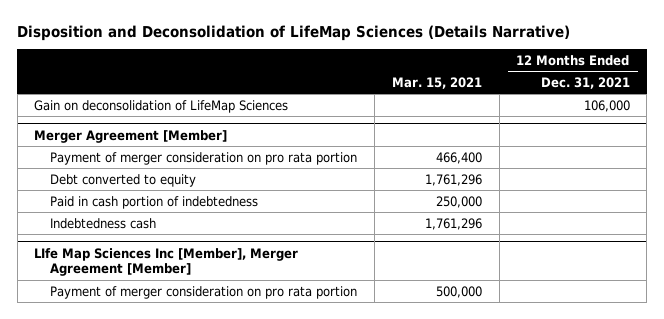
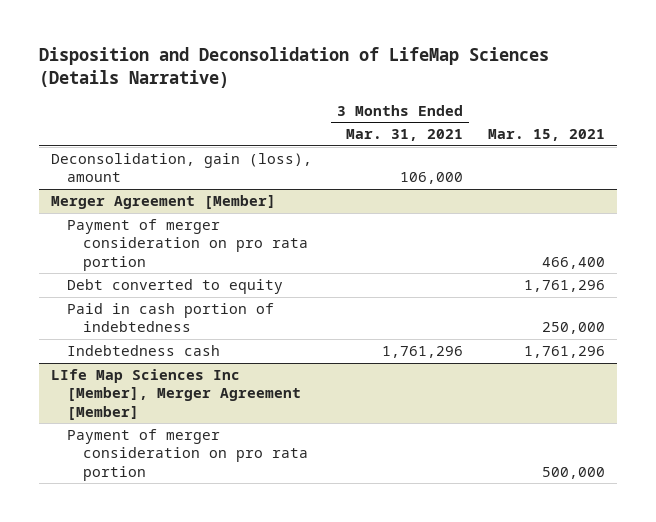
- | Mar. 15, 2021 | 12 Months Ended Dec. 31, 2021
+ | 3 Months Ended Mar. 31, 2021 | Mar. 15, 2021
- Gain on deconsolidation of LifeMap Sciences | | 106,000
+ Deconsolidation, gain (loss), amount | 106,000 |

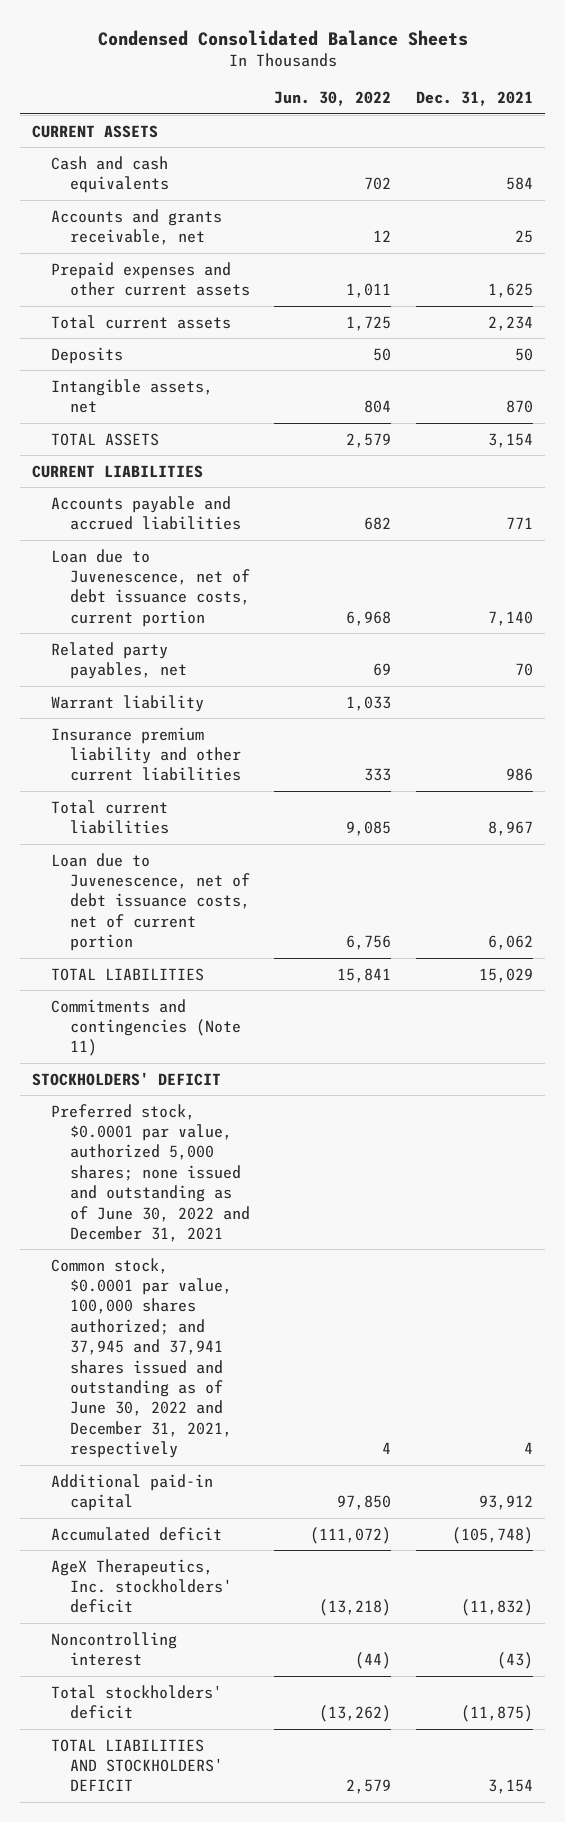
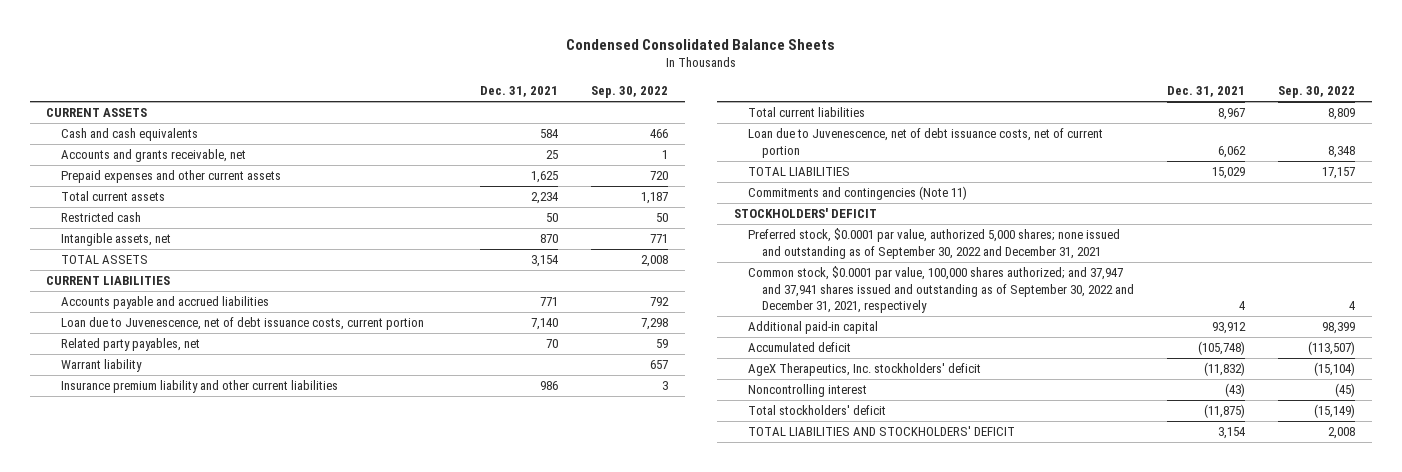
- | Jun. 30, 2022 | Dec. 31, 2021
+ | Dec. 31, 2021 | Sep. 30, 2022
- Deposits | 50 | 50
+ Restricted cash | 50 | 50
- Preferred stock, $0.0001 par value, authorized 5,000 shares; none issued and outstanding as of June 30, 2022 and December 31, 2021
- Common stock, $0.0001 par value, 100,000 shares authorized; and 37,945 and 37,941 shares issued and outstanding as of June 30, 2022 and December 31, 2021, respectively | 4 | 4
+ Preferred stock, $0.0001 par value, authorized 5,000 shares; none issued and outstanding as of September 30, 2022 and December 31, 2021
+ Common stock, $0.0001 par value, 100,000 shares authorized; and 37,947 and 37,941 shares issued and outstanding as of September 30, 2022 and December 31, 2021, respectively | 4 | 4

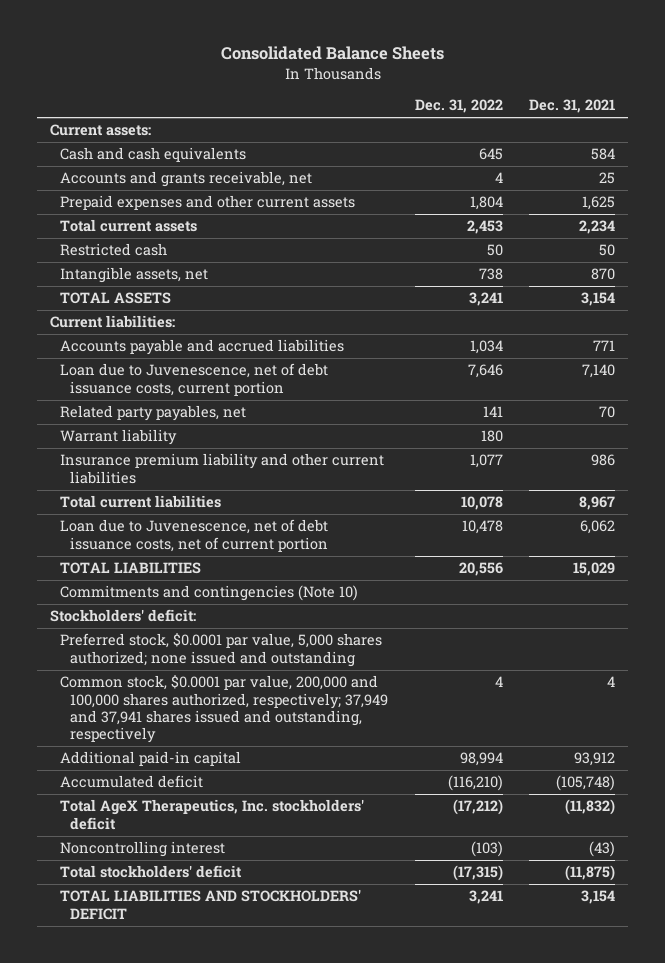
- Condensed Consolidated Balance Sheets
+ Consolidated Balance Sheets
- | Dec. 31, 2021 | Sep. 30, 2022
+ | Dec. 31, 2022 | Dec. 31, 2021
- CURRENT ASSETS
+ Current assets:
- CURRENT LIABILITIES
+ Current liabilities:
- Commitments and contingencies (Note 11)
- STOCKHOLDERS' DEFICIT
- Preferred stock, $0.0001 par value, authorized 5,000 shares; none issued and outstanding as of September 30, 2022 and December 31, 2021
- Common stock, $0.0001 par value, 100,000 shares authorized; and 37,947 and 37,941 shares issued and outstanding as of September 30, 2022 and December 31, 2021, respectively | 4 | 4
+ Commitments and contingencies (Note 10)
+ Stockholders' deficit:
+ Preferred stock, $0.0001 par value, 5,000 shares authorized; none issued and outstanding
+ Common stock, $0.0001 par value, 200,000 and 100,000 shares authorized, respectively; 37,949 and 37,941 shares issued and outstanding, respectively | 4 | 4
- AgeX Therapeutics, Inc. stockholders' deficit | (11,832) | (15,104)
+ Total AgeX Therapeutics, Inc. stockholders' deficit | (17,212) | (11,832)

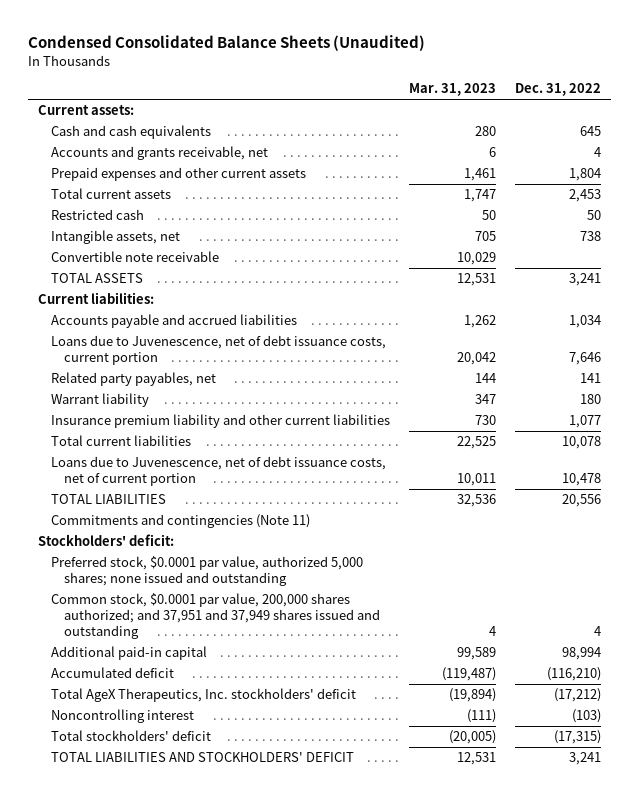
- Consolidated Balance Sheets
+ Condensed Consolidated Balance Sheets (Unaudited)
- | Dec. 31, 2022 | Dec. 31, 2021
+ | Mar. 31, 2023 | Dec. 31, 2022
+ Convertible note receivable | 10,029 |
- Loan due to Juvenescence, net of debt issuance costs, current portion | 7,646 | 7,140
+ Loans due to Juvenescence, net of debt issuance costs, current portion | 20,042 | 7,646
- Loan due to Juvenescence, net of debt issuance costs, net of current portion | 10,478 | 6,062
+ Loans due to Juvenescence, net of debt issuance costs, net of current portion | 10,011 | 10,478
- Commitments and contingencies (Note 10)
+ Commitments and contingencies (Note 11)
- Preferred stock, $0.0001 par value, 5,000 shares authorized; none issued and outstanding
- Common stock, $0.0001 par value, 200,000 and 100,000 shares authorized, respectively; 37,949 and 37,941 shares issued and outstanding, respectively | 4 | 4
+ Preferred stock, $0.0001 par value, authorized 5,000 shares; none issued and outstanding
+ Common stock, $0.0001 par value, 200,000 shares authorized; and 37,951 and 37,949 shares issued and outstanding | 4 | 4

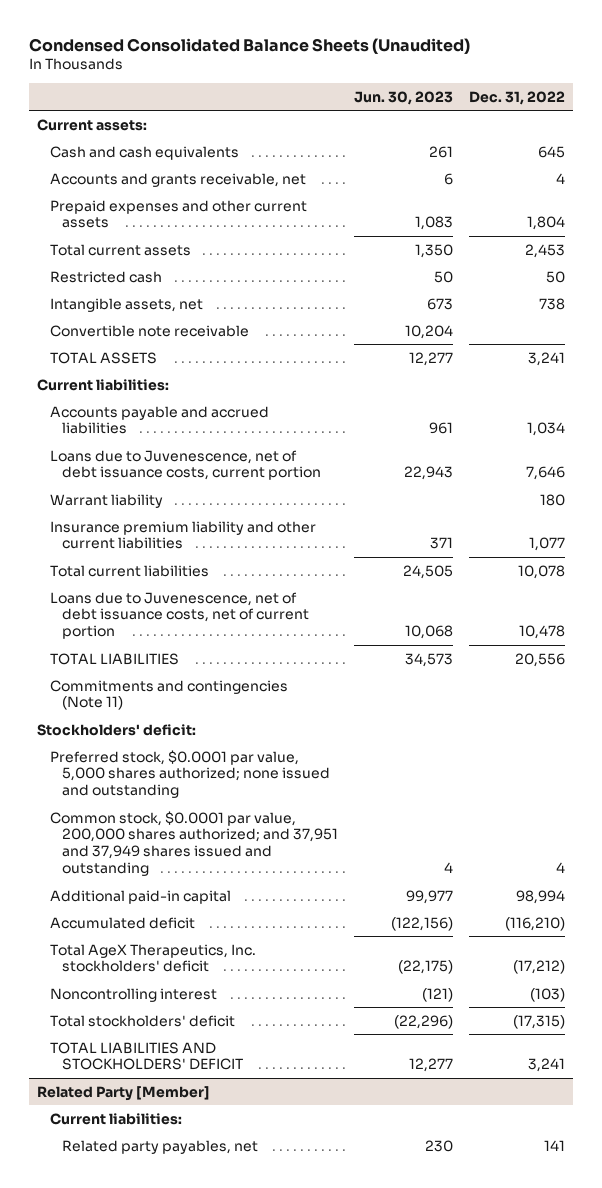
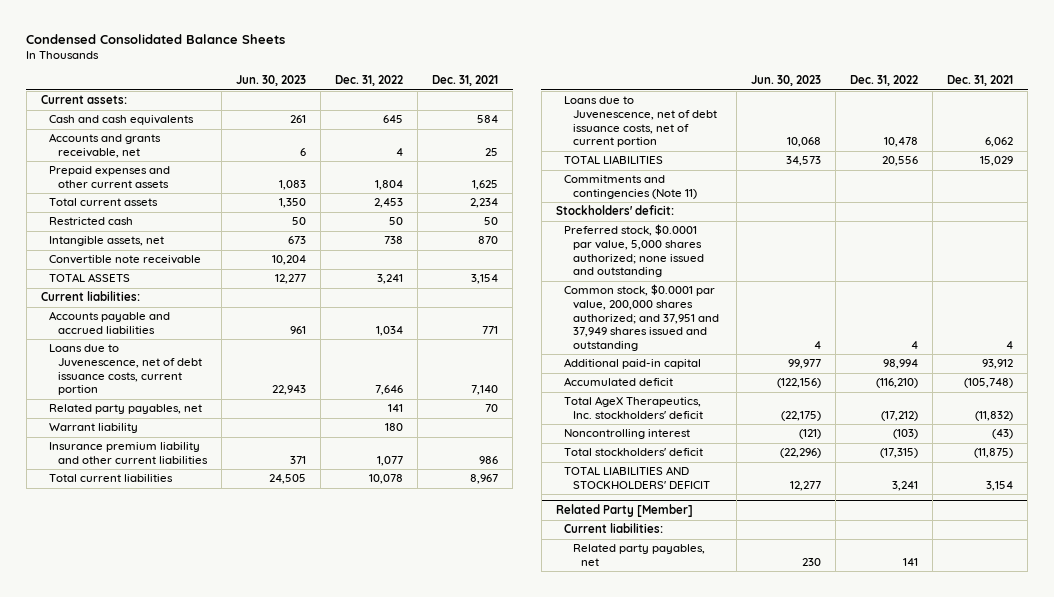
- Condensed Consolidated Balance Sheets (Unaudited)
+ Condensed Consolidated Balance Sheets
- | Jun. 30, 2023 | Dec. 31, 2022
+ | Jun. 30, 2023 | Dec. 31, 2022 | Dec. 31, 2021
+ Related party payables, net | | 141 | 70

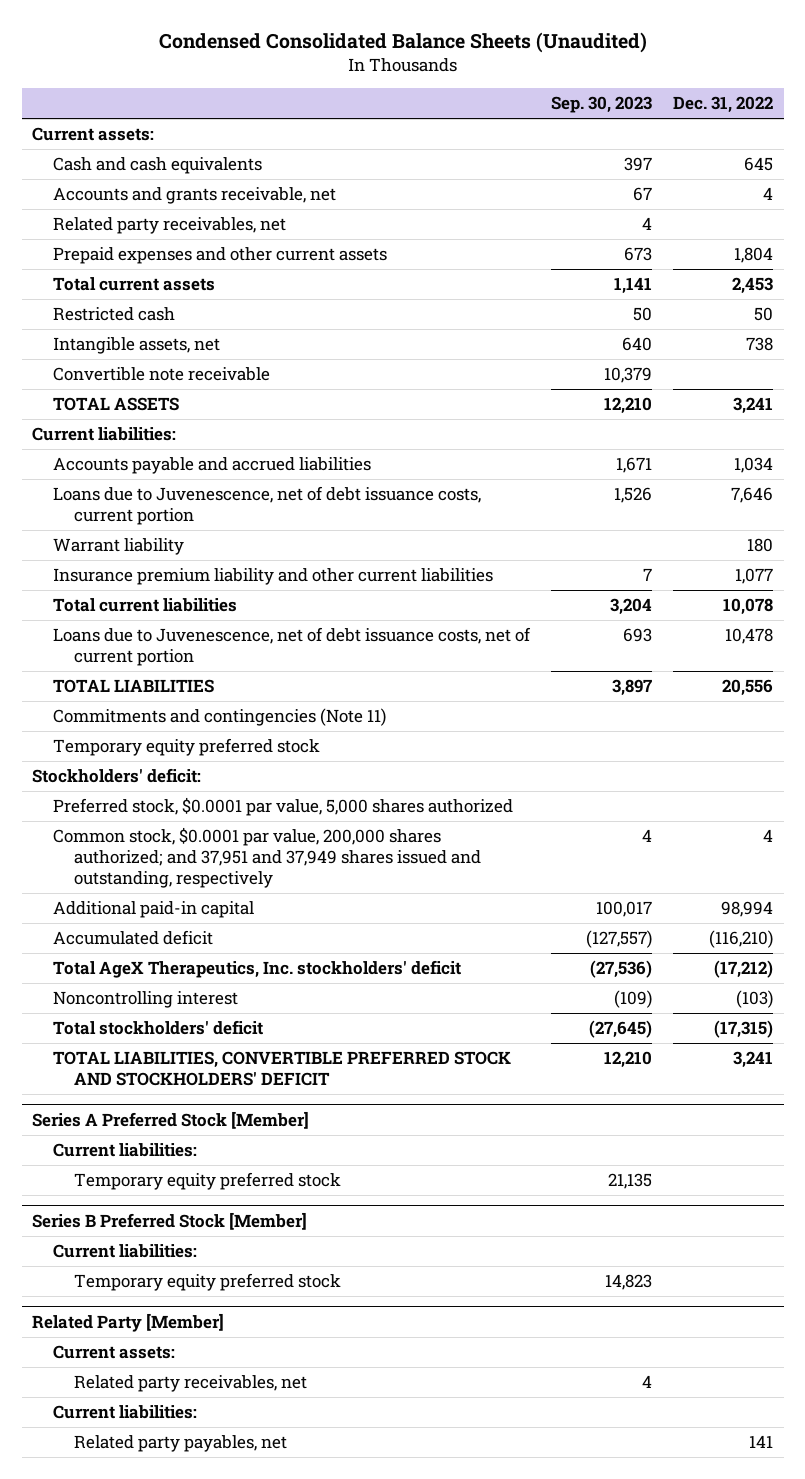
- Condensed Consolidated Balance Sheets
+ Condensed Consolidated Balance Sheets (Unaudited)
- | Jun. 30, 2023 | Dec. 31, 2022 | Dec. 31, 2021
+ | Sep. 30, 2023 | Dec. 31, 2022
+ Related party receivables, net | 4 |
- Related party payables, net | | 141 | 70
+ Temporary equity preferred stock
- Preferred stock, $0.0001 par value, 5,000 shares authorized; none issued and outstanding
- Common stock, $0.0001 par value, 200,000 shares authorized; and 37,951 and 37,949 shares issued and outstanding | 4 | 4 | 4
+ Preferred stock, $0.0001 par value, 5,000 shares authorized
+ Common stock, $0.0001 par value, 200,000 shares authorized; and 37,951 and 37,949 shares issued and outstanding, respectively | 4 | 4
- TOTAL LIABILITIES AND STOCKHOLDERS' DEFICIT | 12,277 | 3,241 | 3,154
+ TOTAL LIABILITIES, CONVERTIBLE PREFERRED STOCK AND STOCKHOLDERS' DEFICIT | 12,210 | 3,241
+ Series A Preferred Stock [Member]
+ Current liabilities:
+ Temporary equity preferred stock | 21,135 |
+ Series B Preferred Stock [Member]
+ Current liabilities:
+ Temporary equity preferred stock | 14,823 |
@ Related Party [Member]
+ Current assets:
+ Related party receivables, net | 4 |

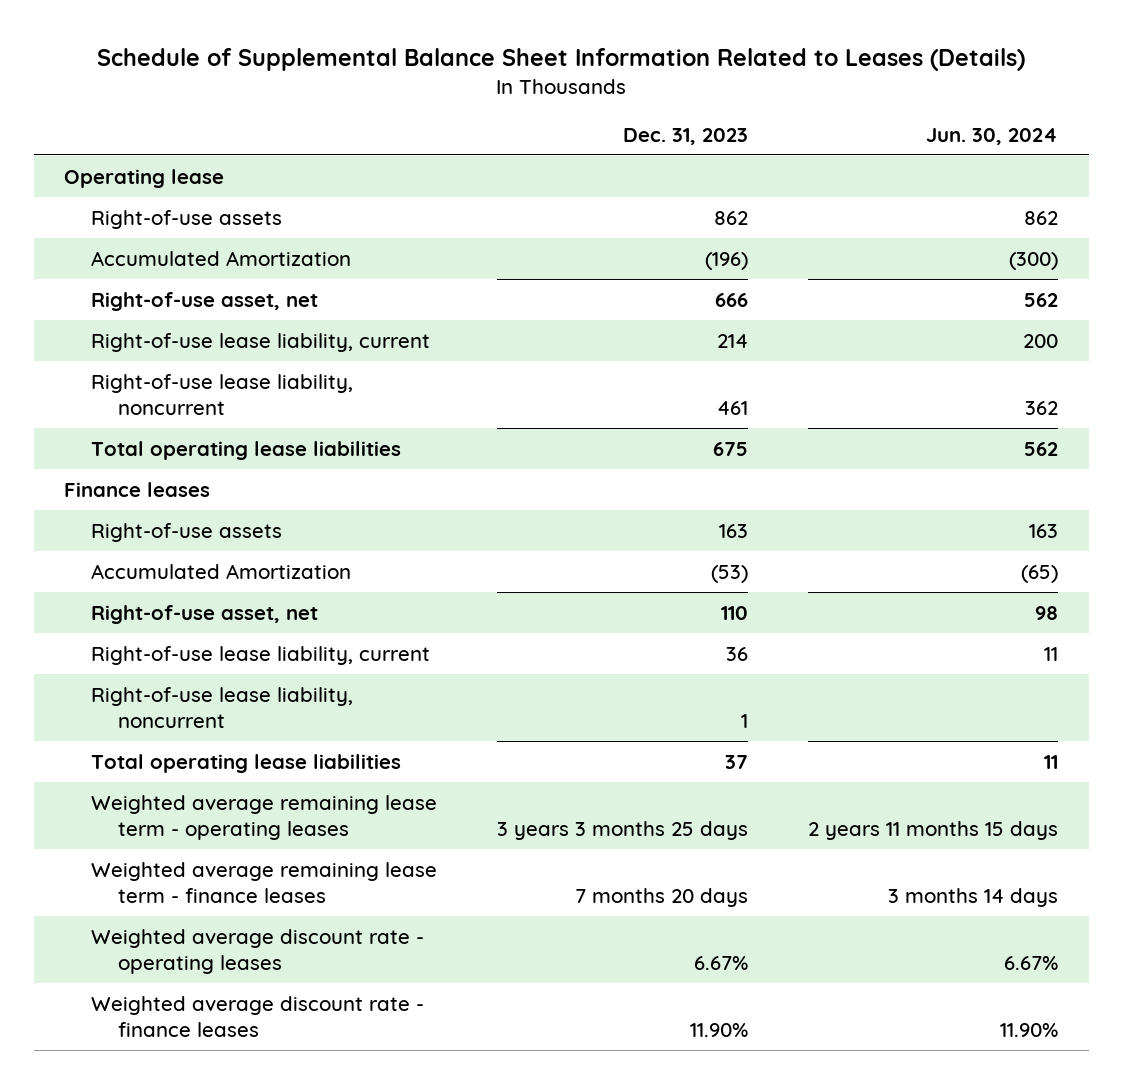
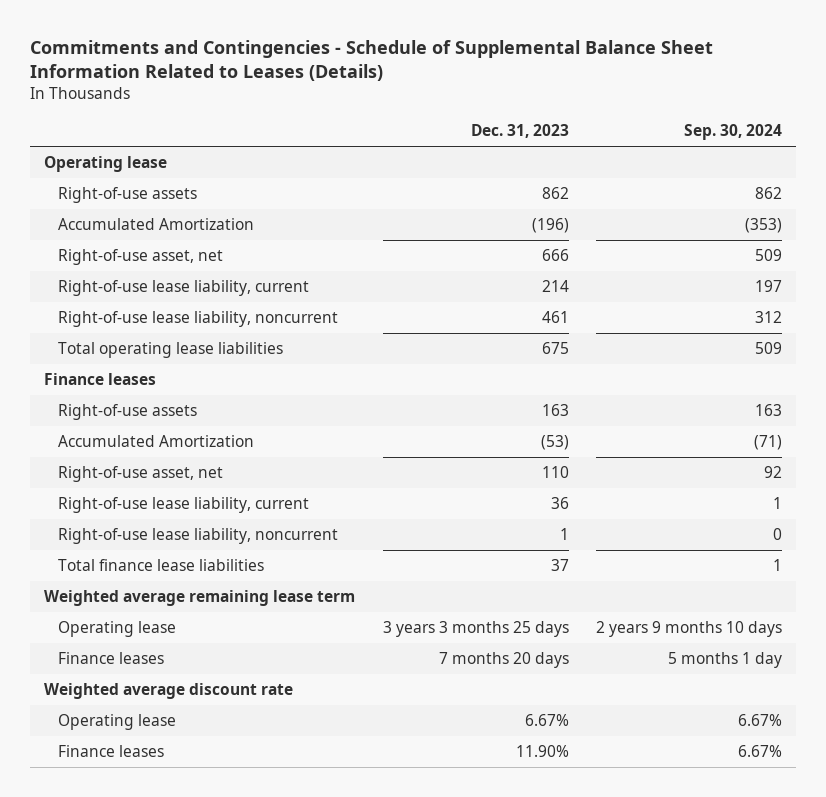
- Schedule of Supplemental Balance Sheet Information Related to Leases (Details)
+ Commitments and Contingencies - Schedule of Supplemental Balance Sheet Information Related to Leases (Details)
- | Dec. 31, 2023 | Jun. 30, 2024
+ | Dec. 31, 2023 | Sep. 30, 2024
- Total operating lease liabilities | 37 | 11
- Weighted average remaining lease term - operating leases | 3 years 3 months 25 days | 2 years 11 months 15 days
- Weighted average remaining lease term - finance leases | 7 months 20 days | 3 months 14 days
- Weighted average discount rate - operating leases | 6.67% | 6.67%
- Weighted average discount rate - finance leases | 11.90% | 11.90%
+ Total finance lease liabilities | 37 | 1
+ Weighted average remaining lease term
+ Operating lease | 3 years 3 months 25 days | 2 years 9 months 10 days
+ Finance leases | 7 months 20 days | 5 months 1 day
+ Weighted average discount rate
+ Operating lease | 6.67% | 6.67%
+ Finance leases | 11.90% | 6.67%

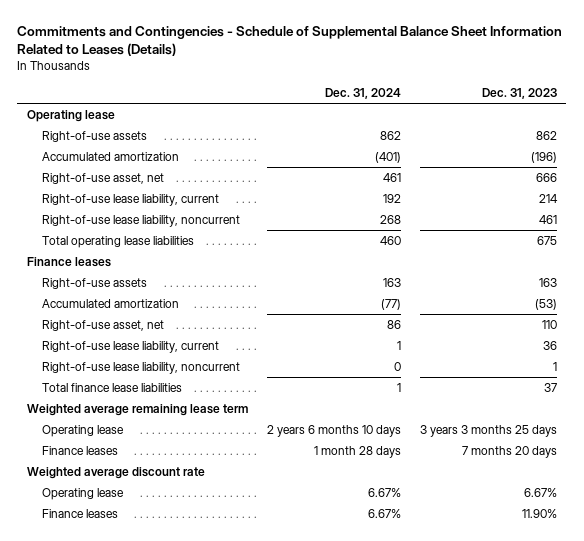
- | Dec. 31, 2023 | Sep. 30, 2024
+ | Dec. 31, 2024 | Dec. 31, 2023
- Accumulated Amortization | (196) | (353)
+ Accumulated amortization | (401) | (196)
- Accumulated Amortization | (53) | (71)
+ Accumulated amortization | (77) | (53)

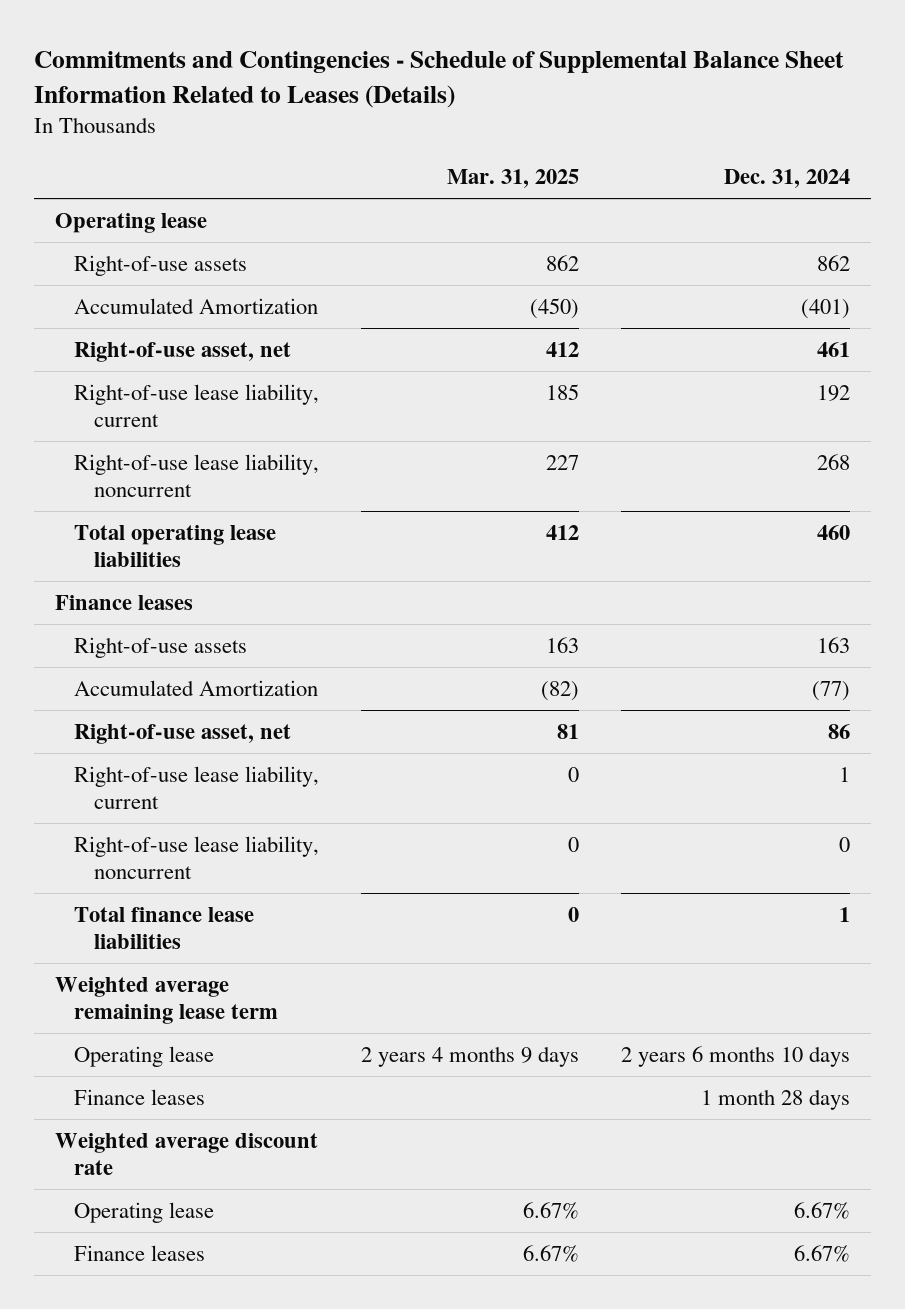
- | Dec. 31, 2024 | Dec. 31, 2023
+ | Mar. 31, 2025 | Dec. 31, 2024
- Accumulated amortization | (401) | (196)
+ Accumulated Amortization | (450) | (401)
- Accumulated amortization | (77) | (53)
+ Accumulated Amortization | (82) | (77)

